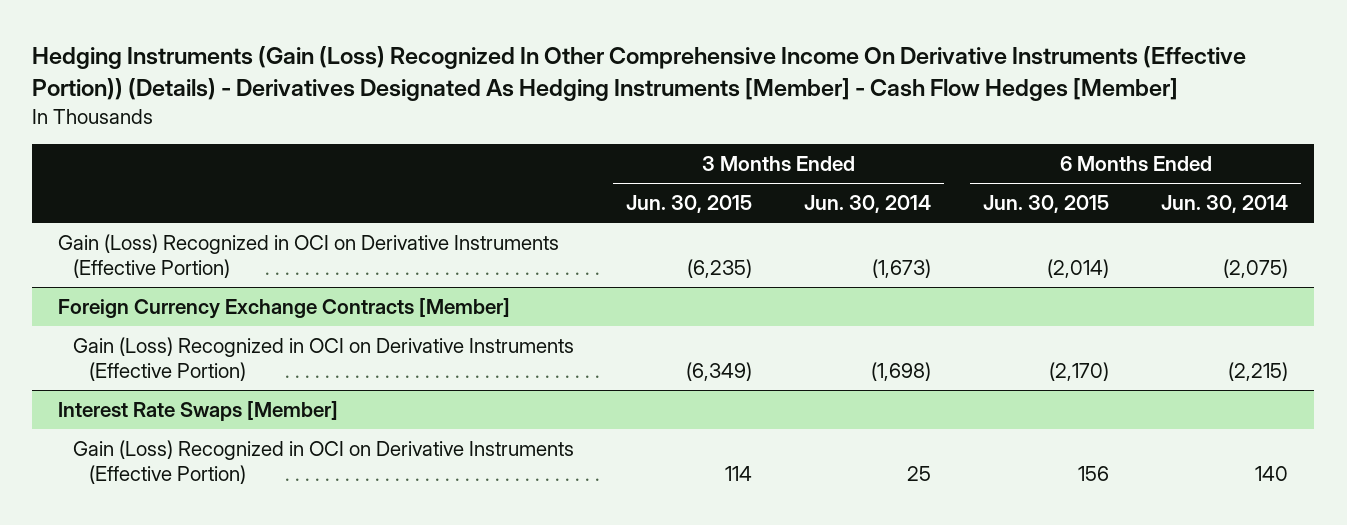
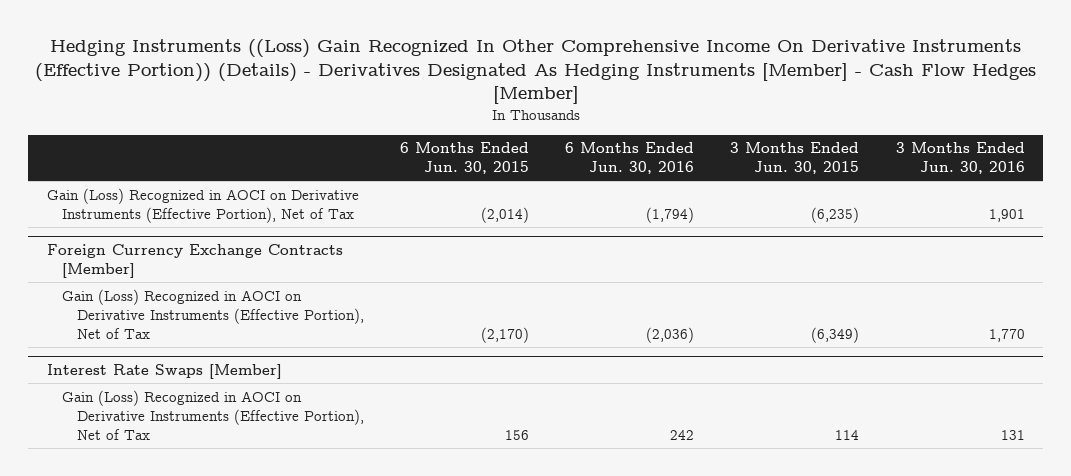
- Hedging Instruments (Gain (Loss) Recognized In Other Comprehensive Income On Derivative Instruments (Effective Portion)) (Details) - Derivatives Designated As Hedging Instruments [Member] - Cash Flow Hedges [Member]
+ Hedging Instruments ((Loss) Gain Recognized In Other Comprehensive Income On Derivative Instruments (Effective Portion)) (Details) - Derivatives Designated As Hedging Instruments [Member] - Cash Flow Hedges [Member]
- | 3 Months Ended Jun. 30, 2015 | 3 Months Ended Jun. 30, 2014 | 6 Months Ended Jun. 30, 2015 | 6 Months Ended Jun. 30, 2014
+ | 6 Months Ended Jun. 30, 2015 | 6 Months Ended Jun. 30, 2016 | 3 Months Ended Jun. 30, 2015 | 3 Months Ended Jun. 30, 2016
- Gain (Loss) Recognized in OCI on Derivative Instruments (Effective Portion) | (6,235) | (1,673) | (2,014) | (2,075)
+ Gain (Loss) Recognized in AOCI on Derivative Instruments (Effective Portion), Net of Tax | (2,014) | (1,794) | (6,235) | 1,901
@ Foreign Currency Exchange Contracts [Member]
- Gain (Loss) Recognized in OCI on Derivative Instruments (Effective Portion) | (6,349) | (1,698) | (2,170) | (2,215)
+ Gain (Loss) Recognized in AOCI on Derivative Instruments (Effective Portion), Net of Tax | (2,170) | (2,036) | (6,349) | 1,770
@ Interest Rate Swaps [Member]
- Gain (Loss) Recognized in OCI on Derivative Instruments (Effective Portion) | 114 | 25 | 156 | 140
+ Gain (Loss) Recognized in AOCI on Derivative Instruments (Effective Portion), Net of Tax | 156 | 242 | 114 | 131

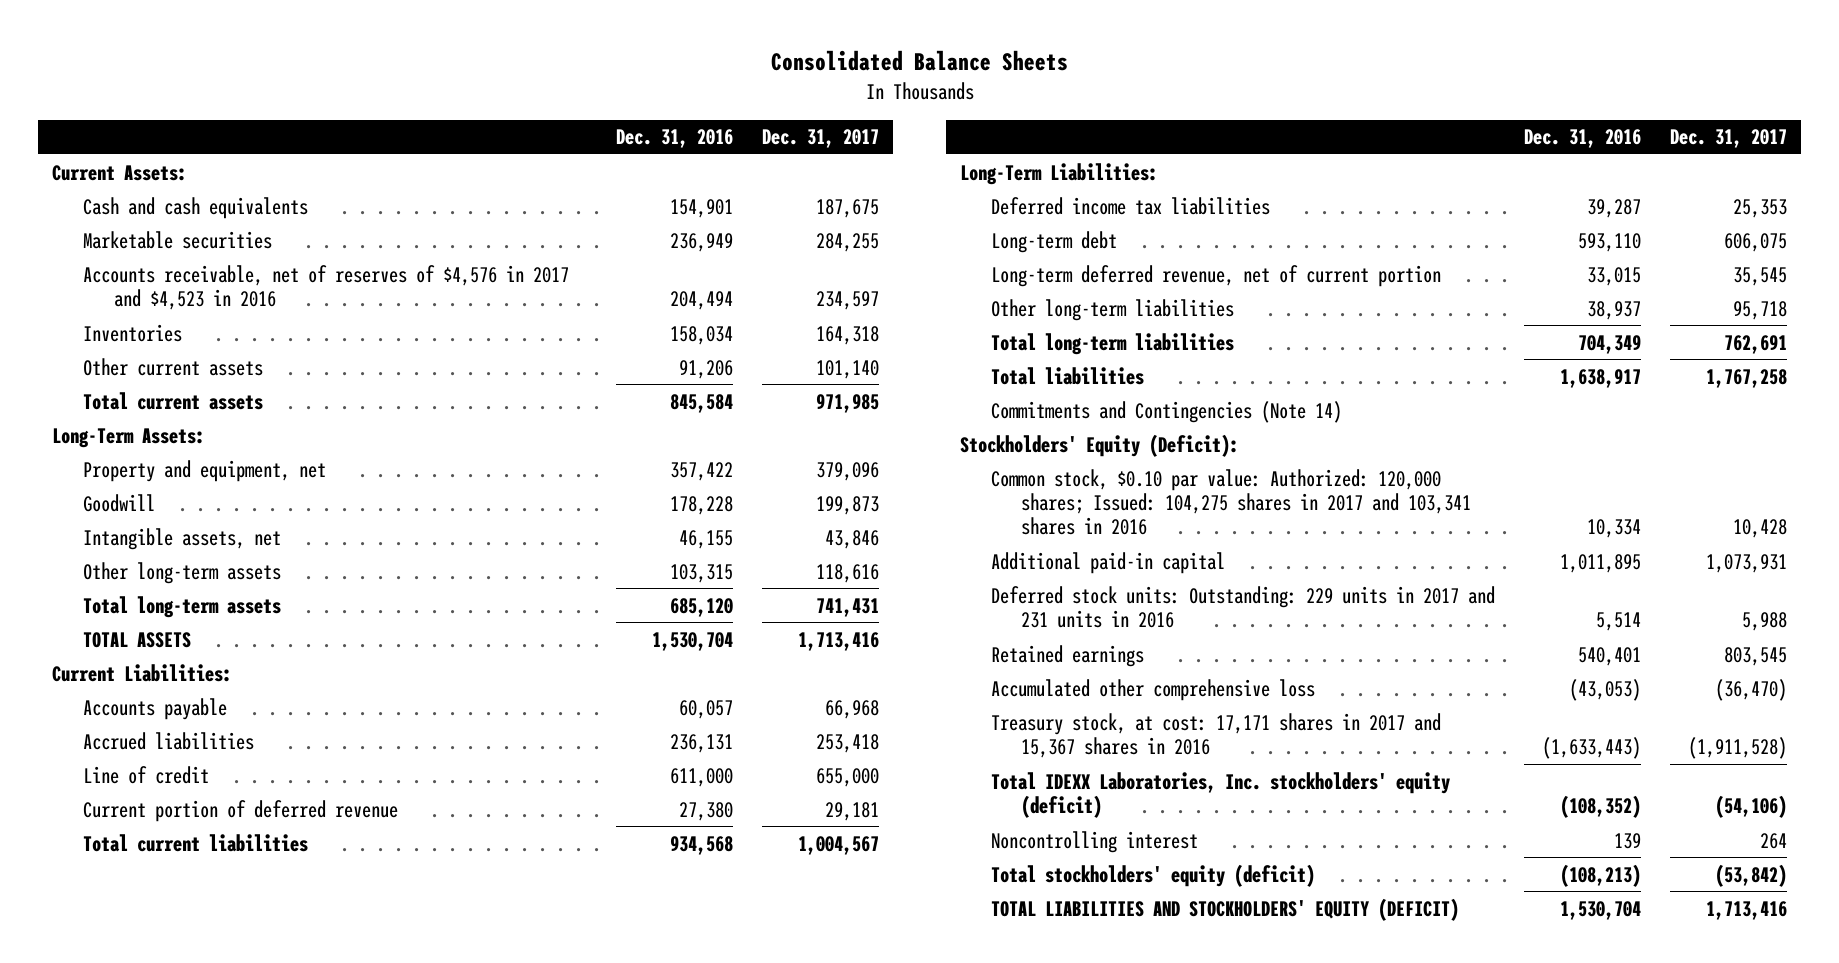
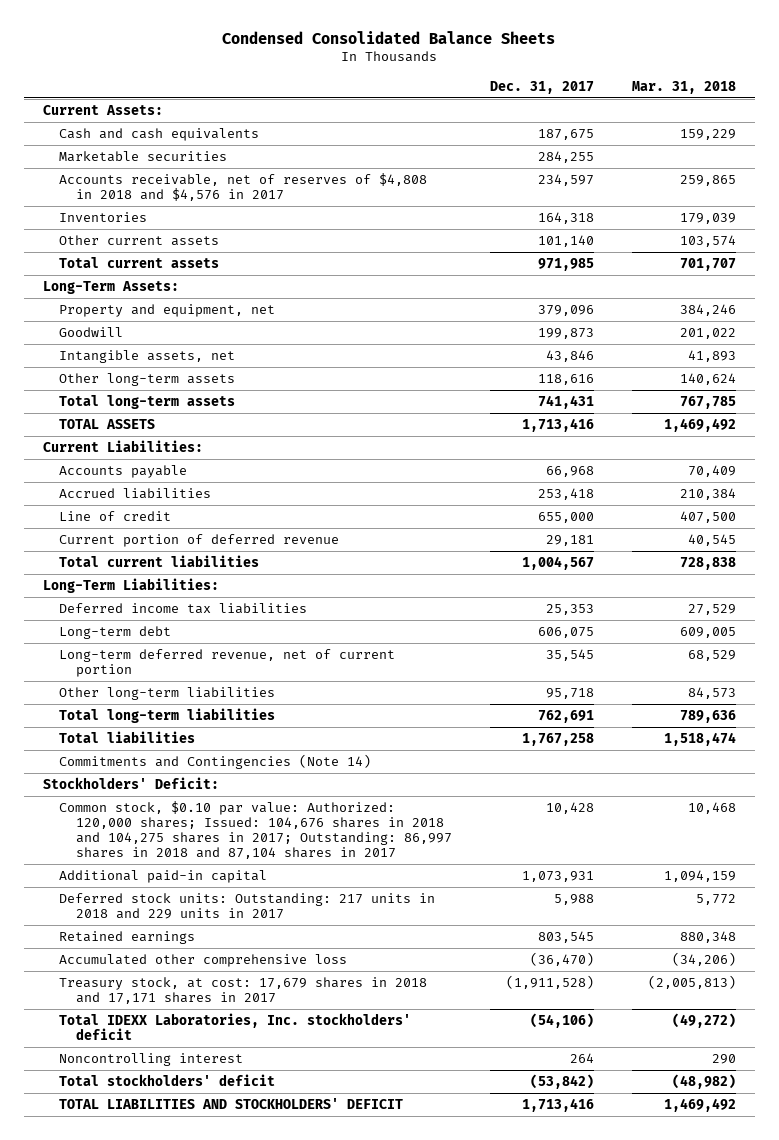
- Consolidated Balance Sheets
+ Condensed Consolidated Balance Sheets
- | Dec. 31, 2016 | Dec. 31, 2017
+ | Dec. 31, 2017 | Mar. 31, 2018
- Accounts receivable, net of reserves of $4,576 in 2017 and $4,523 in 2016 | 204,494 | 234,597
+ Accounts receivable, net of reserves of $4,808 in 2018 and $4,576 in 2017 | 234,597 | 259,865
- Stockholders' Equity (Deficit):
- Common stock, $0.10 par value: Authorized: 120,000 shares; Issued: 104,275 shares in 2017 and 103,341 shares in 2016 | 10,334 | 10,428
+ Stockholders' Deficit:
+ Common stock, $0.10 par value: Authorized: 120,000 shares; Issued: 104,676 shares in 2018 and 104,275 shares in 2017; Outstanding: 86,997 shares in 2018 and 87,104 shares in 2017 | 10,428 | 10,468
- Deferred stock units: Outstanding: 229 units in 2017 and 231 units in 2016 | 5,514 | 5,988
+ Deferred stock units: Outstanding: 217 units in 2018 and 229 units in 2017 | 5,988 | 5,772
- Treasury stock, at cost: 17,171 shares in 2017 and 15,367 shares in 2016 | (1,633,443) | (1,911,528)
- Total IDEXX Laboratories, Inc. stockholders' equity (deficit) | (108,352) | (54,106)
+ Treasury stock, at cost: 17,679 shares in 2018 and 17,171 shares in 2017 | (1,911,528) | (2,005,813)
+ Total IDEXX Laboratories, Inc. stockholders' deficit | (54,106) | (49,272)
- Total stockholders' equity (deficit) | (108,213) | (53,842)
- TOTAL LIABILITIES AND STOCKHOLDERS' EQUITY (DEFICIT) | 1,530,704 | 1,713,416
+ Total stockholders' deficit | (53,842) | (48,982)
+ TOTAL LIABILITIES AND STOCKHOLDERS' DEFICIT | 1,713,416 | 1,469,492

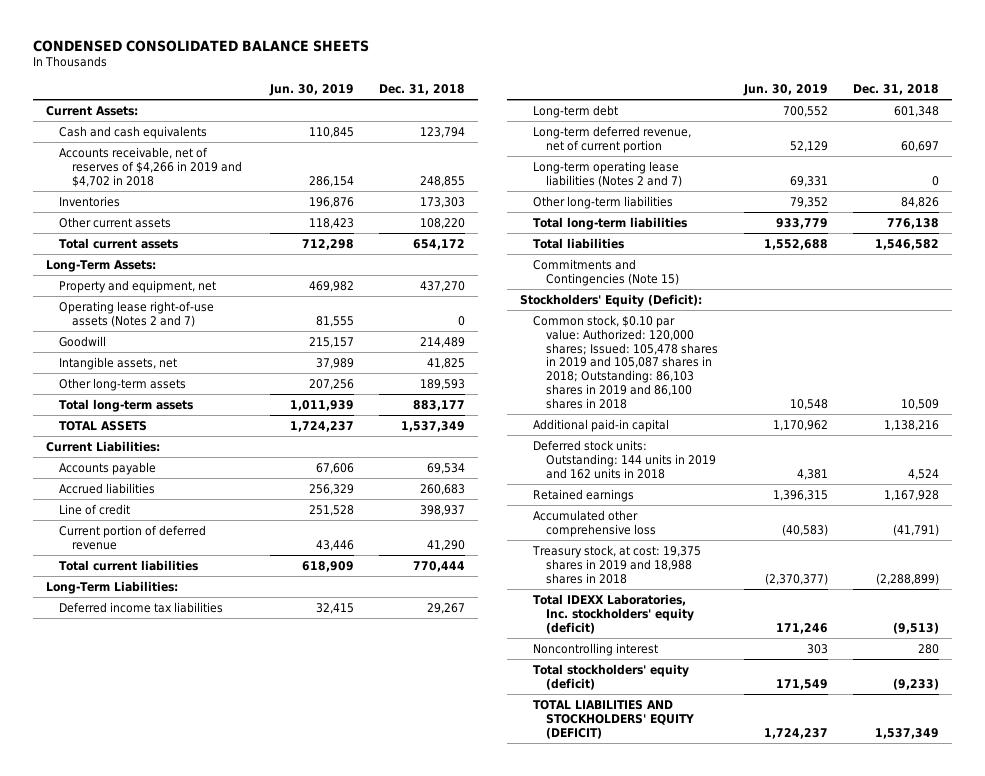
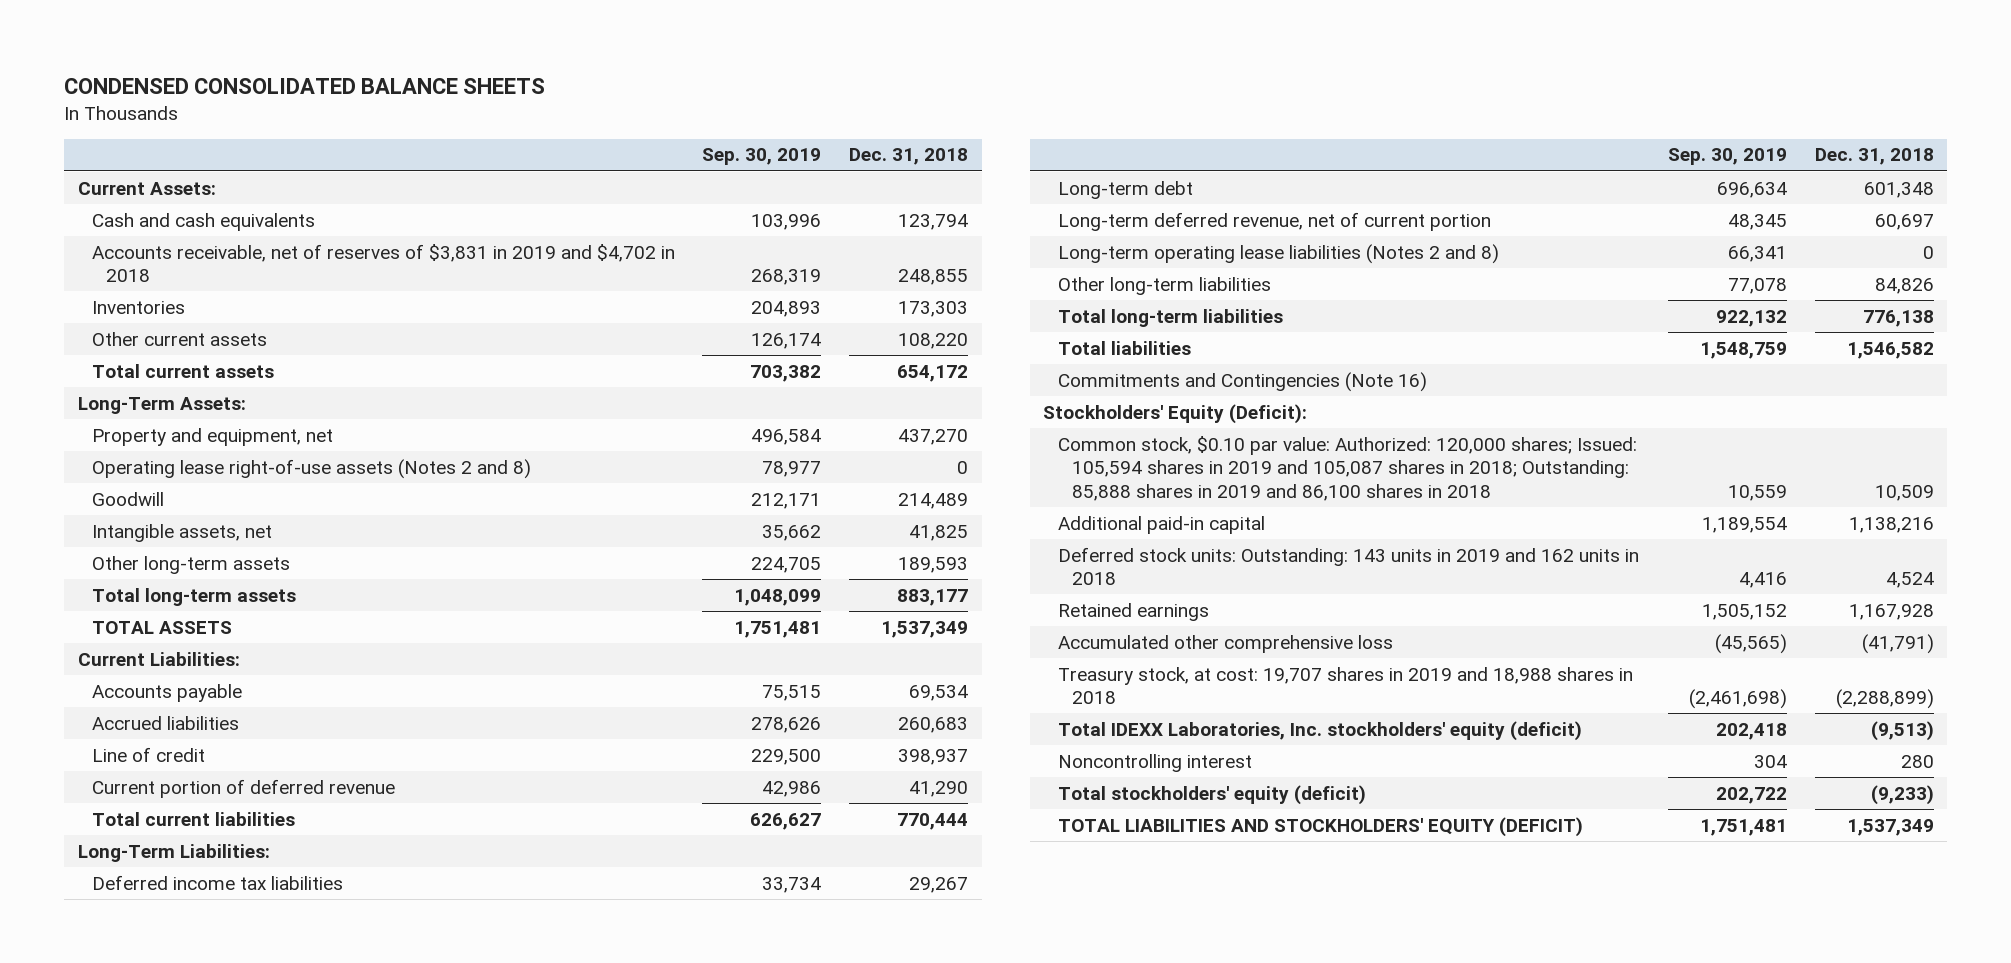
- | Jun. 30, 2019 | Dec. 31, 2018
+ | Sep. 30, 2019 | Dec. 31, 2018
- Accounts receivable, net of reserves of $4,266 in 2019 and $4,702 in 2018 | 286,154 | 248,855
+ Accounts receivable, net of reserves of $3,831 in 2019 and $4,702 in 2018 | 268,319 | 248,855
- Operating lease right-of-use assets (Notes 2 and 7) | 81,555 | 0
+ Operating lease right-of-use assets (Notes 2 and 8) | 78,977 | 0
- Long-term operating lease liabilities (Notes 2 and 7) | 69,331 | 0
+ Long-term operating lease liabilities (Notes 2 and 8) | 66,341 | 0
- Commitments and Contingencies (Note 15)
+ Commitments and Contingencies (Note 16)
- Common stock, $0.10 par value: Authorized: 120,000 shares; Issued: 105,478 shares in 2019 and 105,087 shares in 2018; Outstanding: 86,103 shares in 2019 and 86,100 shares in 2018 | 10,548 | 10,509
+ Common stock, $0.10 par value: Authorized: 120,000 shares; Issued: 105,594 shares in 2019 and 105,087 shares in 2018; Outstanding: 85,888 shares in 2019 and 86,100 shares in 2018 | 10,559 | 10,509
- Deferred stock units: Outstanding: 144 units in 2019 and 162 units in 2018 | 4,381 | 4,524
+ Deferred stock units: Outstanding: 143 units in 2019 and 162 units in 2018 | 4,416 | 4,524
- Treasury stock, at cost: 19,375 shares in 2019 and 18,988 shares in 2018 | (2,370,377) | (2,288,899)
+ Treasury stock, at cost: 19,707 shares in 2019 and 18,988 shares in 2018 | (2,461,698) | (2,288,899)

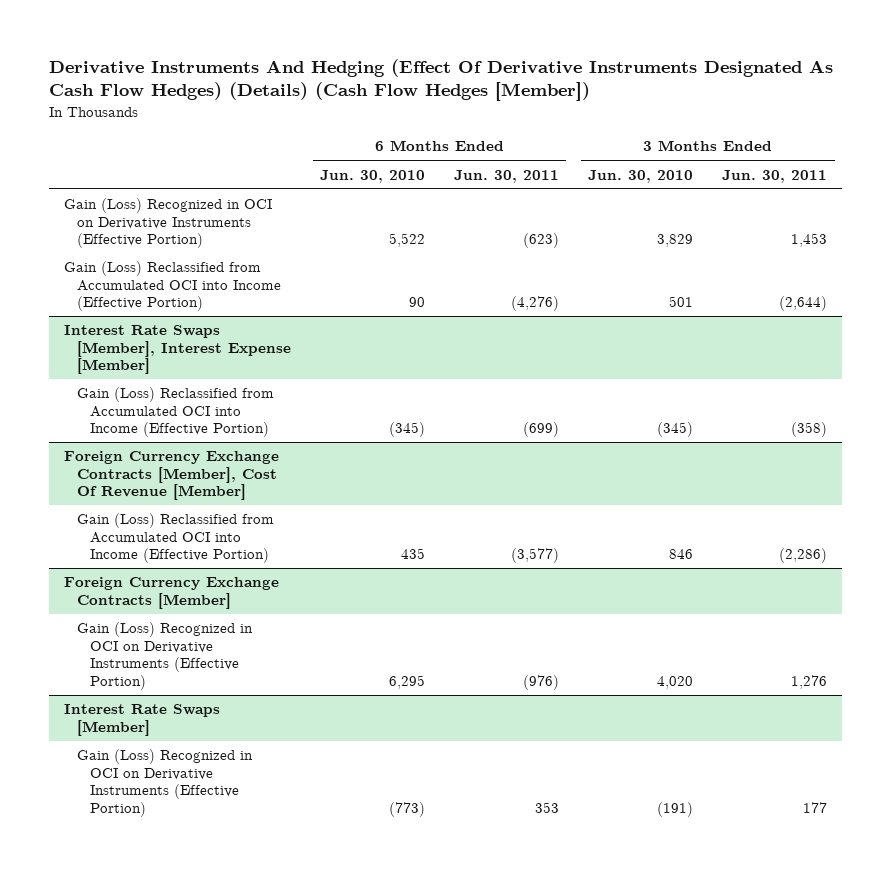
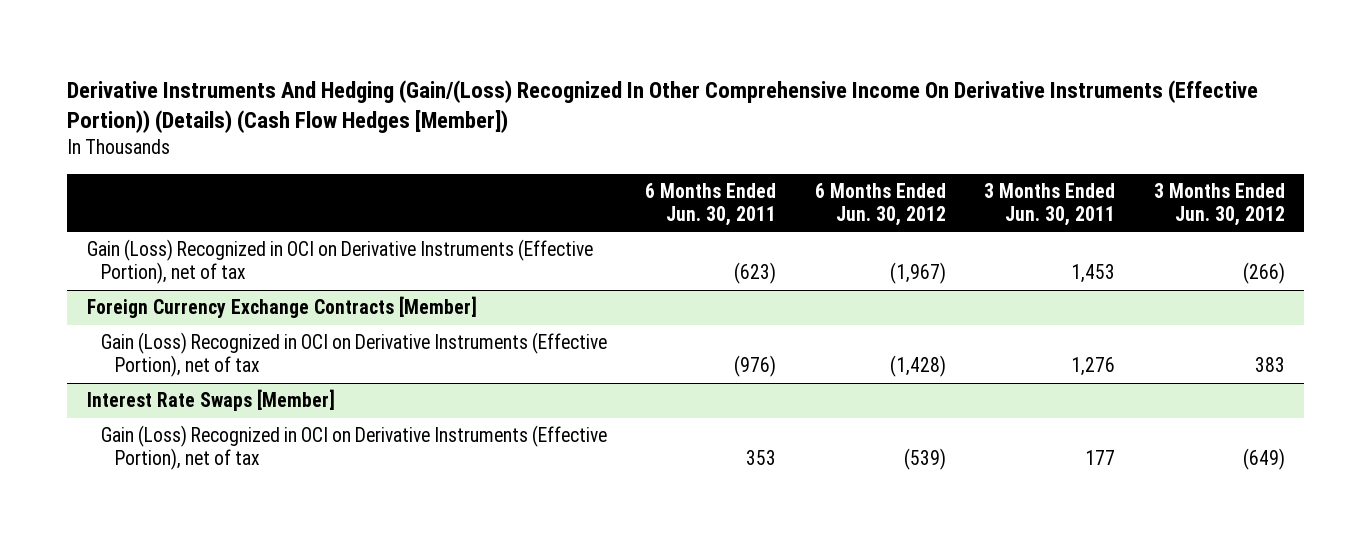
- Derivative Instruments And Hedging (Effect Of Derivative Instruments Designated As Cash Flow Hedges) (Details) (Cash Flow Hedges [Member])
+ Derivative Instruments And Hedging (Gain/(Loss) Recognized In Other Comprehensive Income On Derivative Instruments (Effective Portion)) (Details) (Cash Flow Hedges [Member])
- | 6 Months Ended Jun. 30, 2010 | 6 Months Ended Jun. 30, 2011 | 3 Months Ended Jun. 30, 2010 | 3 Months Ended Jun. 30, 2011
+ | 6 Months Ended Jun. 30, 2011 | 6 Months Ended Jun. 30, 2012 | 3 Months Ended Jun. 30, 2011 | 3 Months Ended Jun. 30, 2012
- Gain (Loss) Recognized in OCI on Derivative Instruments (Effective Portion) | 5,522 | (623) | 3,829 | 1,453
- Gain (Loss) Reclassified from Accumulated OCI into Income (Effective Portion) | 90 | (4,276) | 501 | (2,644)
- Interest Rate Swaps [Member], Interest Expense [Member]
- Gain (Loss) Reclassified from Accumulated OCI into Income (Effective Portion) | (345) | (699) | (345) | (358)
- Foreign Currency Exchange Contracts [Member], Cost Of Revenue [Member]
- Gain (Loss) Reclassified from Accumulated OCI into Income (Effective Portion) | 435 | (3,577) | 846 | (2,286)
+ Gain (Loss) Recognized in OCI on Derivative Instruments (Effective Portion), net of tax | (623) | (1,967) | 1,453 | (266)
@ Foreign Currency Exchange Contracts [Member]
- Gain (Loss) Recognized in OCI on Derivative Instruments (Effective Portion) | 6,295 | (976) | 4,020 | 1,276
+ Gain (Loss) Recognized in OCI on Derivative Instruments (Effective Portion), net of tax | (976) | (1,428) | 1,276 | 383
@ Interest Rate Swaps [Member]
- Gain (Loss) Recognized in OCI on Derivative Instruments (Effective Portion) | (773) | 353 | (191) | 177
+ Gain (Loss) Recognized in OCI on Derivative Instruments (Effective Portion), net of tax | 353 | (539) | 177 | (649)

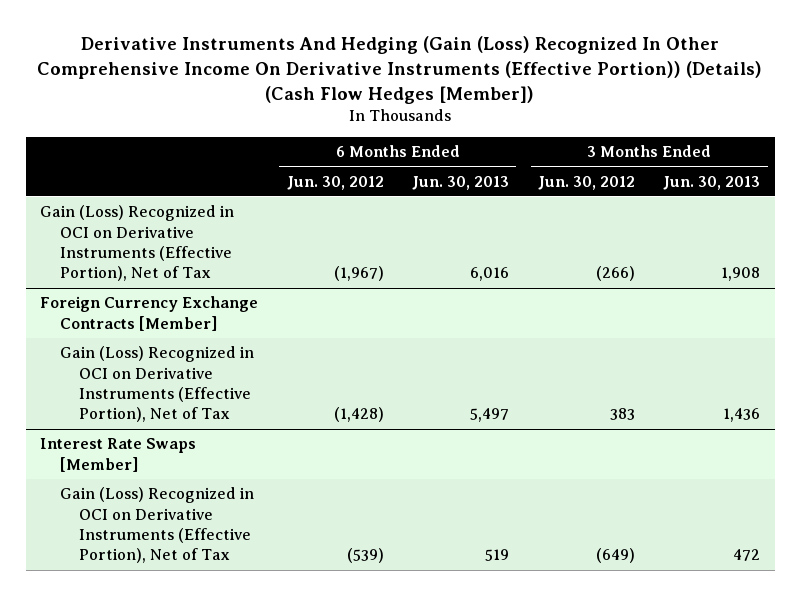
- Derivative Instruments And Hedging (Gain/(Loss) Recognized In Other Comprehensive Income On Derivative Instruments (Effective Portion)) (Details) (Cash Flow Hedges [Member])
+ Derivative Instruments And Hedging (Gain (Loss) Recognized In Other Comprehensive Income On Derivative Instruments (Effective Portion)) (Details) (Cash Flow Hedges [Member])
- | 6 Months Ended Jun. 30, 2011 | 6 Months Ended Jun. 30, 2012 | 3 Months Ended Jun. 30, 2011 | 3 Months Ended Jun. 30, 2012
+ | 6 Months Ended Jun. 30, 2012 | 6 Months Ended Jun. 30, 2013 | 3 Months Ended Jun. 30, 2012 | 3 Months Ended Jun. 30, 2013
- Gain (Loss) Recognized in OCI on Derivative Instruments (Effective Portion), net of tax | (623) | (1,967) | 1,453 | (266)
+ Gain (Loss) Recognized in OCI on Derivative Instruments (Effective Portion), Net of Tax | (1,967) | 6,016 | (266) | 1,908
@ Foreign Currency Exchange Contracts [Member]
- Gain (Loss) Recognized in OCI on Derivative Instruments (Effective Portion), net of tax | (976) | (1,428) | 1,276 | 383
+ Gain (Loss) Recognized in OCI on Derivative Instruments (Effective Portion), Net of Tax | (1,428) | 5,497 | 383 | 1,436
@ Interest Rate Swaps [Member]
- Gain (Loss) Recognized in OCI on Derivative Instruments (Effective Portion), net of tax | 353 | (539) | 177 | (649)
+ Gain (Loss) Recognized in OCI on Derivative Instruments (Effective Portion), Net of Tax | (539) | 519 | (649) | 472

